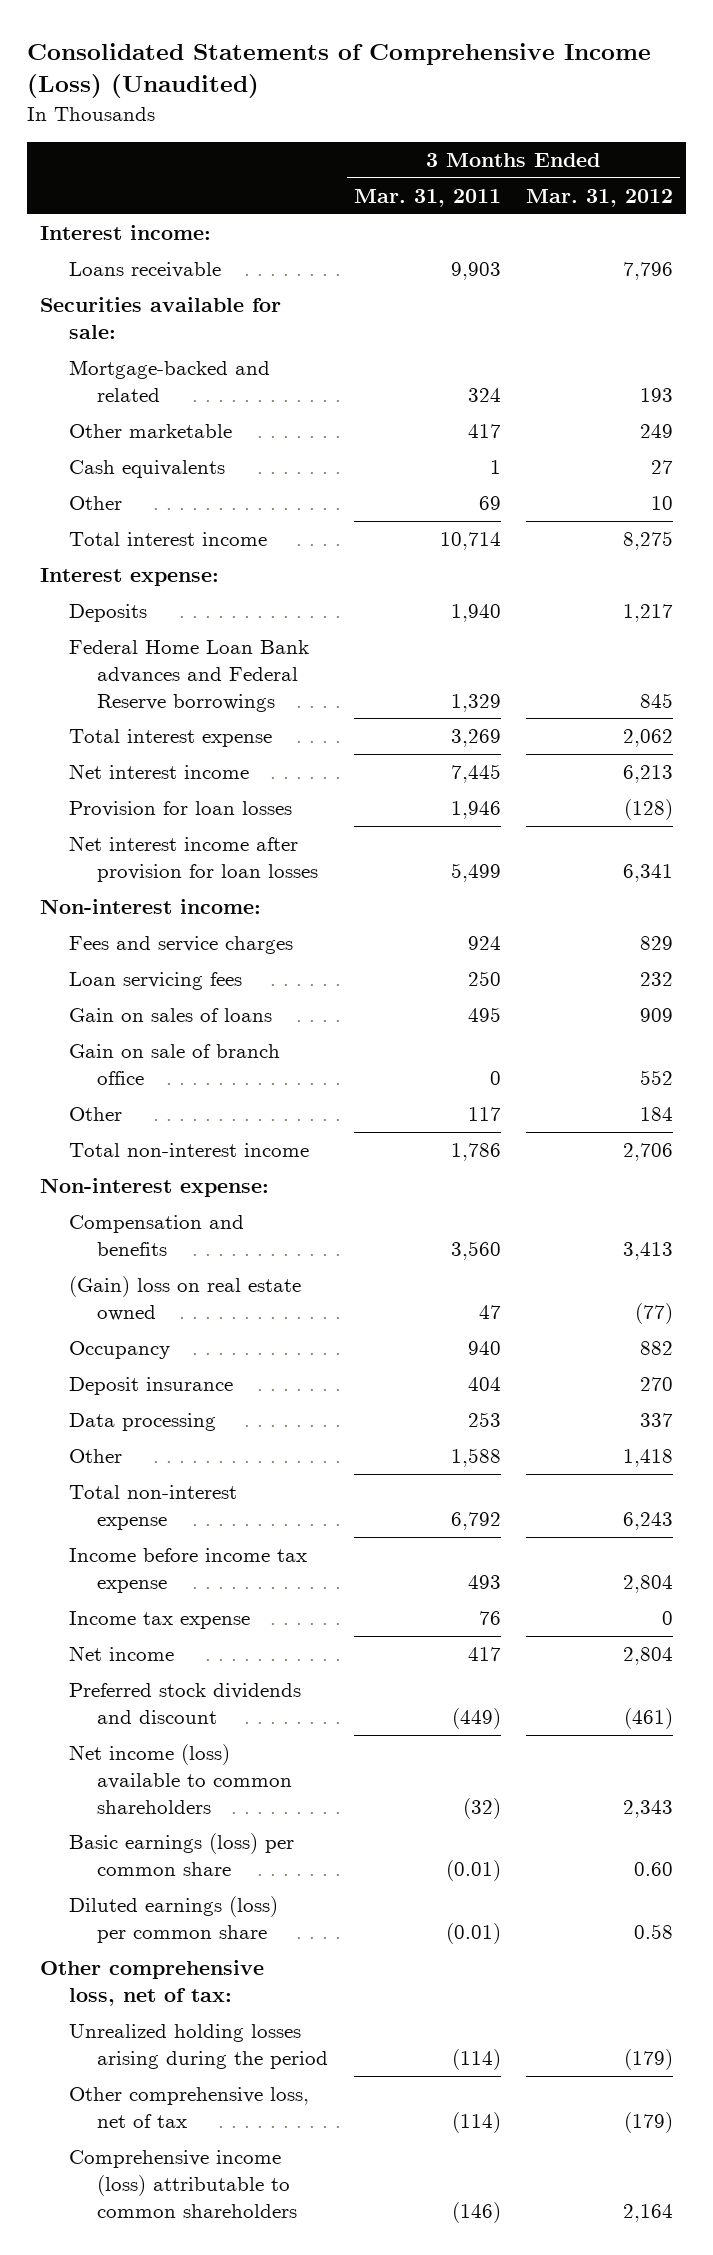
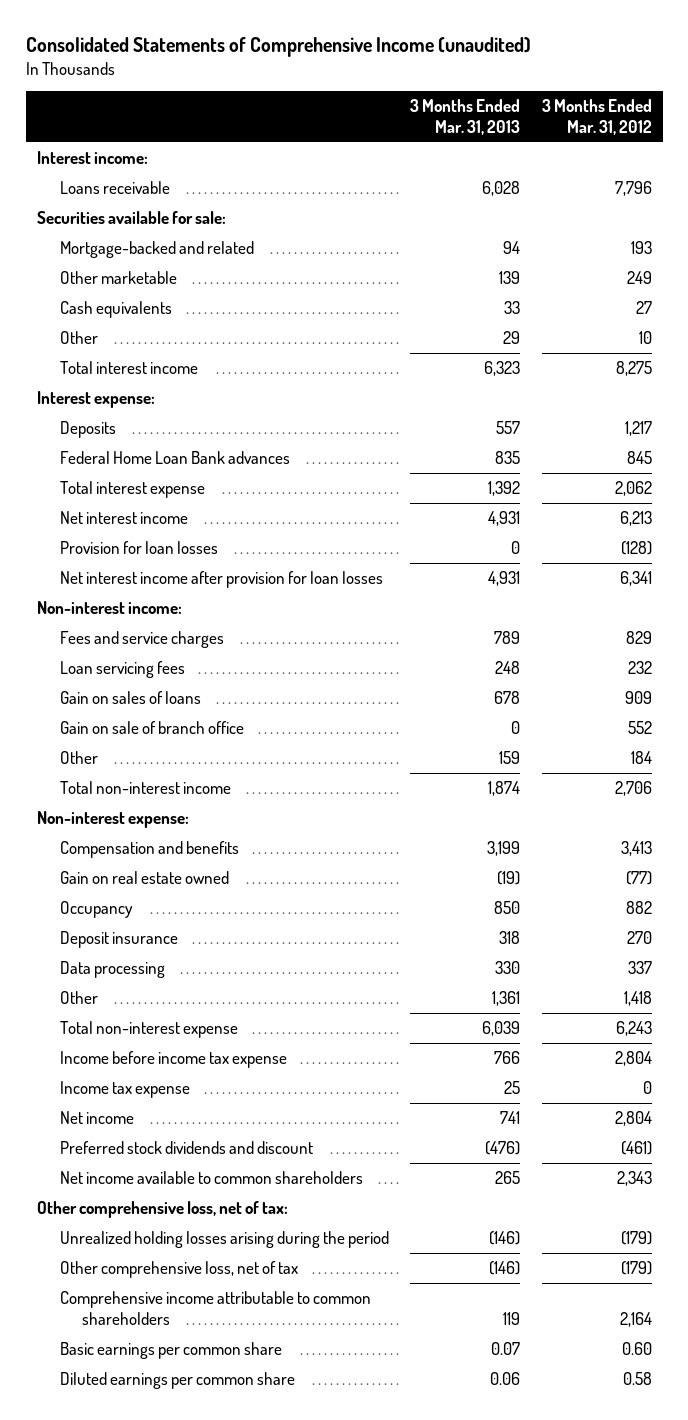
- Consolidated Statements of Comprehensive Income (Loss) (Unaudited)
+ Consolidated Statements of Comprehensive Income (unaudited)
- | 3 Months Ended Mar. 31, 2011 | 3 Months Ended Mar. 31, 2012
+ | 3 Months Ended Mar. 31, 2013 | 3 Months Ended Mar. 31, 2012
- Federal Home Loan Bank advances and Federal Reserve borrowings | 1,329 | 845
+ Federal Home Loan Bank advances | 835 | 845
- (Gain) loss on real estate owned | 47 | (77)
+ Gain on real estate owned | (19) | (77)
- Net income (loss) available to common shareholders | (32) | 2,343
- Basic earnings (loss) per common share | (0.01) | 0.60
- Diluted earnings (loss) per common share | (0.01) | 0.58
+ Net income available to common shareholders | 265 | 2,343
- Comprehensive income (loss) attributable to common shareholders | (146) | 2,164
+ Comprehensive income attributable to common shareholders | 119 | 2,164
+ Basic earnings per common share | 0.07 | 0.60
+ Diluted earnings per common share | 0.06 | 0.58

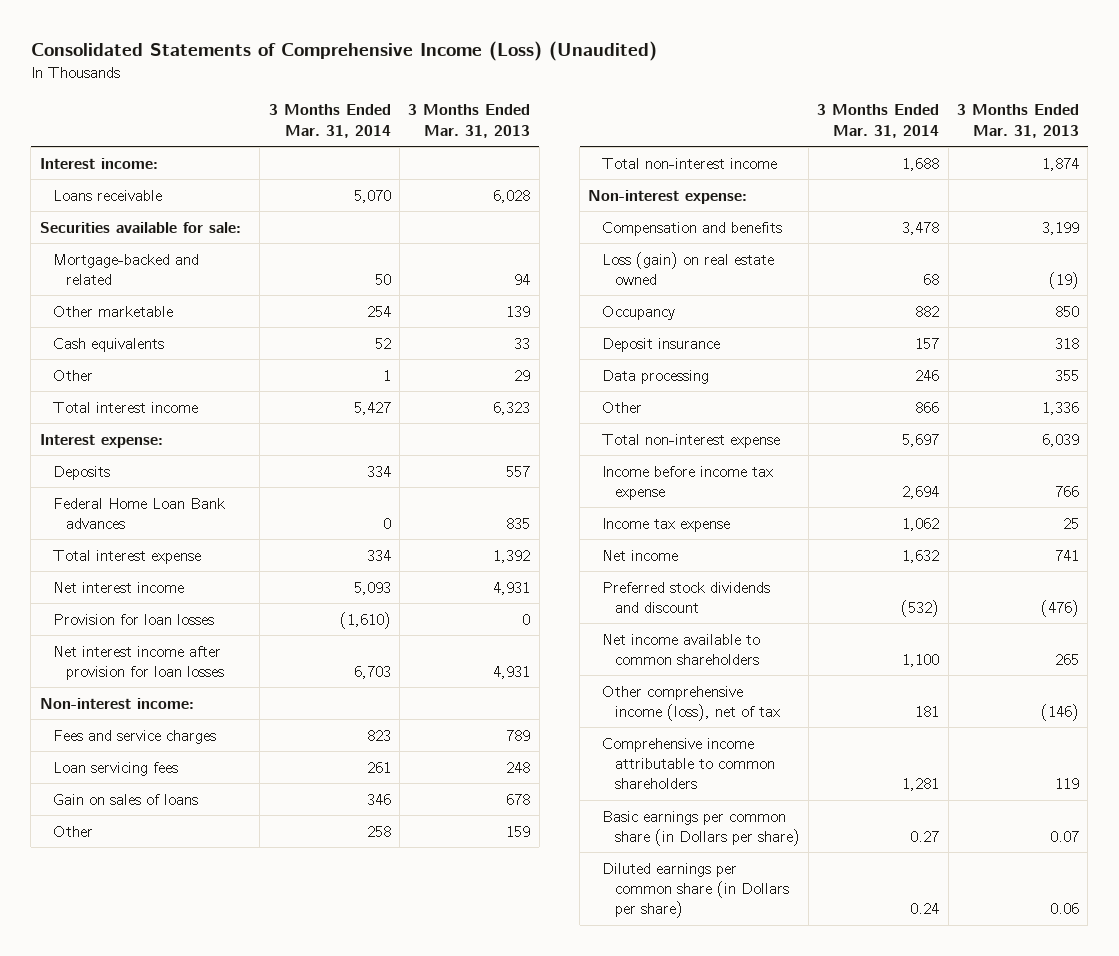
- Consolidated Statements of Comprehensive Income (unaudited)
+ Consolidated Statements of Comprehensive Income (Loss) (Unaudited)
- | 3 Months Ended Mar. 31, 2013 | 3 Months Ended Mar. 31, 2012
+ | 3 Months Ended Mar. 31, 2014 | 3 Months Ended Mar. 31, 2013
- Gain on sale of branch office | 0 | 552
- Gain on real estate owned | (19) | (77)
+ Loss (gain) on real estate owned | 68 | (19)
- Data processing | 330 | 337
- Other | 1,361 | 1,418
+ Data processing | 246 | 355
+ Other | 866 | 1,336
- Other comprehensive loss, net of tax:
- Unrealized holding losses arising during the period | (146) | (179)
- Other comprehensive loss, net of tax | (146) | (179)
+ Other comprehensive income (loss), net of tax | 181 | (146)
- Basic earnings per common share | 0.07 | 0.60
- Diluted earnings per common share | 0.06 | 0.58
+ Basic earnings per common share (in Dollars per share) | 0.27 | 0.07
+ Diluted earnings per common share (in Dollars per share) | 0.24 | 0.06

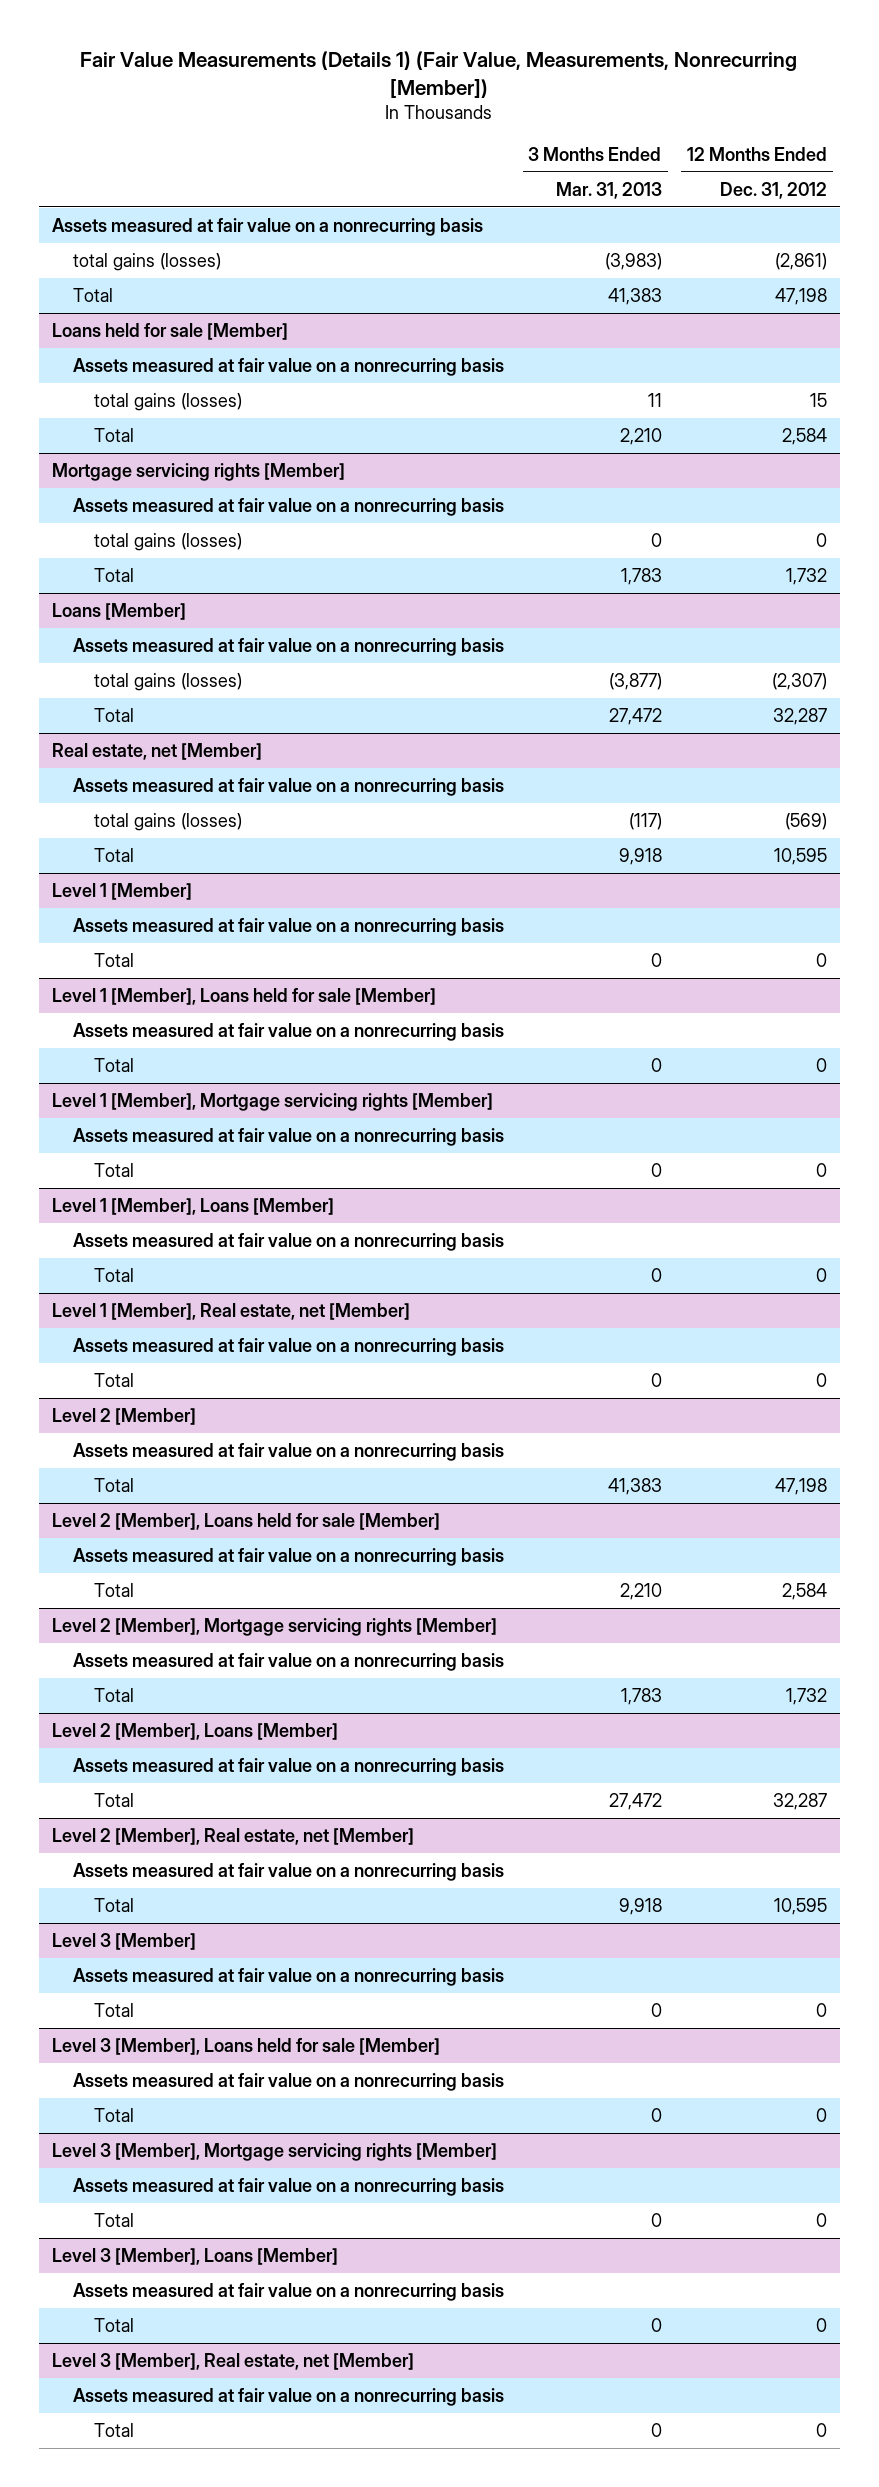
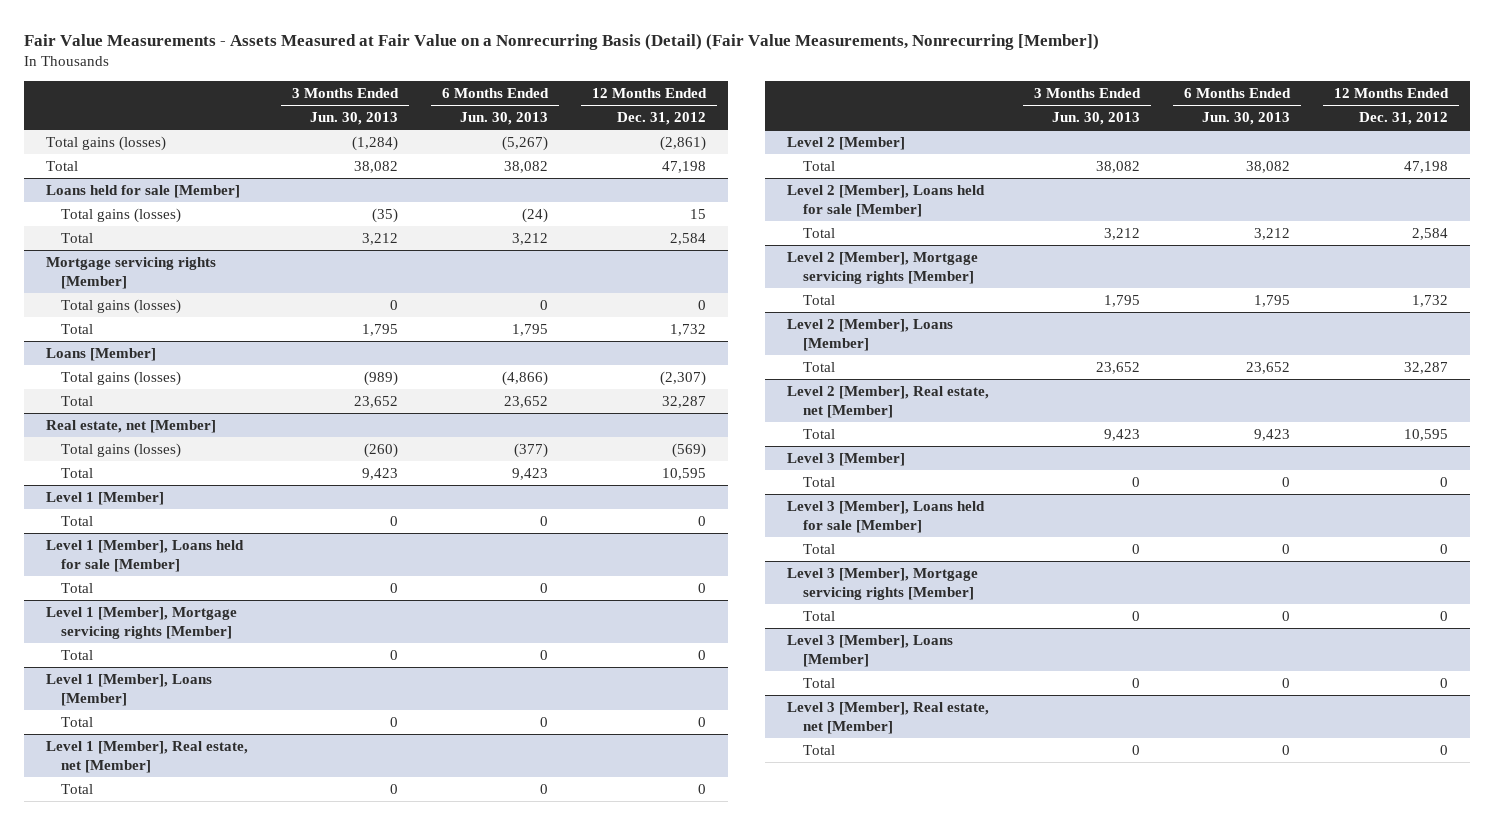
- Fair Value Measurements (Details 1) (Fair Value, Measurements, Nonrecurring [Member])
+ Fair Value Measurements - Assets Measured at Fair Value on a Nonrecurring Basis (Detail) (Fair Value Measurements, Nonrecurring [Member])
- | 3 Months Ended Mar. 31, 2013 | 12 Months Ended Dec. 31, 2012
+ | 3 Months Ended Jun. 30, 2013 | 6 Months Ended Jun. 30, 2013 | 12 Months Ended Dec. 31, 2012
- Assets measured at fair value on a nonrecurring basis
- total gains (losses) | (3,983) | (2,861)
+ Total gains (losses) | (1,284) | (5,267) | (2,861)
@ Loans held for sale [Member]
- Assets measured at fair value on a nonrecurring basis
- total gains (losses) | 11 | 15
+ Total gains (losses) | (35) | (24) | 15
@ Mortgage servicing rights [Member]
- Assets measured at fair value on a nonrecurring basis
- total gains (losses) | 0 | 0
+ Total gains (losses) | 0 | 0 | 0
@ Loans [Member]
- Assets measured at fair value on a nonrecurring basis
- total gains (losses) | (3,877) | (2,307)
+ Total gains (losses) | (989) | (4,866) | (2,307)
@ Real estate, net [Member]
- Assets measured at fair value on a nonrecurring basis
- total gains (losses) | (117) | (569)
+ Total gains (losses) | (260) | (377) | (569)
@ Level 1 [Member]
- Assets measured at fair value on a nonrecurring basis
@ Level 1 [Member], Loans held for sale [Member]
- Assets measured at fair value on a nonrecurring basis
@ Level 1 [Member], Mortgage servicing rights [Member]
- Assets measured at fair value on a nonrecurring basis
@ Level 1 [Member], Loans [Member]
- Assets measured at fair value on a nonrecurring basis
@ Level 1 [Member], Real estate, net [Member]
- Assets measured at fair value on a nonrecurring basis
@ Level 2 [Member]
- Assets measured at fair value on a nonrecurring basis
@ Level 2 [Member], Loans held for sale [Member]
- Assets measured at fair value on a nonrecurring basis
@ Level 2 [Member], Mortgage servicing rights [Member]
- Assets measured at fair value on a nonrecurring basis
@ Level 2 [Member], Loans [Member]
- Assets measured at fair value on a nonrecurring basis
@ Level 2 [Member], Real estate, net [Member]
- Assets measured at fair value on a nonrecurring basis
@ Level 3 [Member]
- Assets measured at fair value on a nonrecurring basis
@ Level 3 [Member], Loans held for sale [Member]
- Assets measured at fair value on a nonrecurring basis
@ Level 3 [Member], Mortgage servicing rights [Member]
- Assets measured at fair value on a nonrecurring basis
@ Level 3 [Member], Loans [Member]
- Assets measured at fair value on a nonrecurring basis
@ Level 3 [Member], Real estate, net [Member]
- Assets measured at fair value on a nonrecurring basis

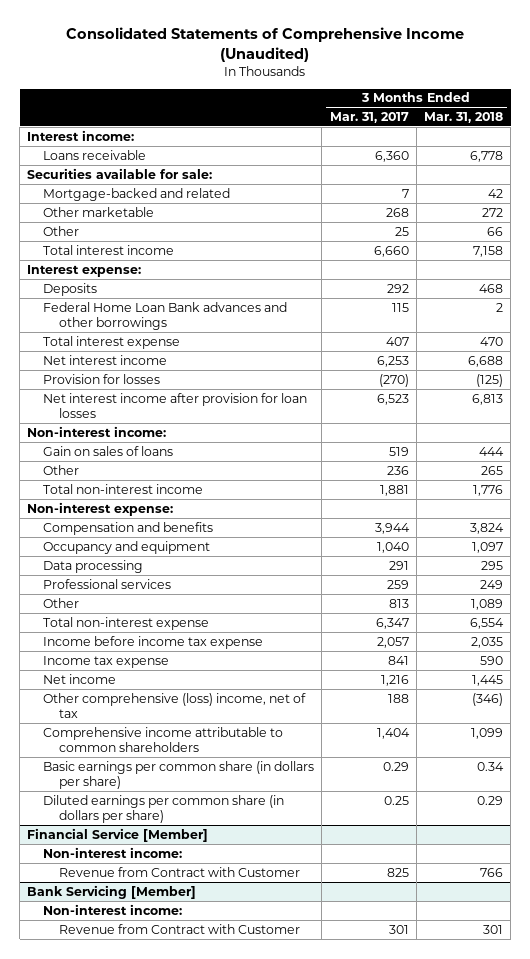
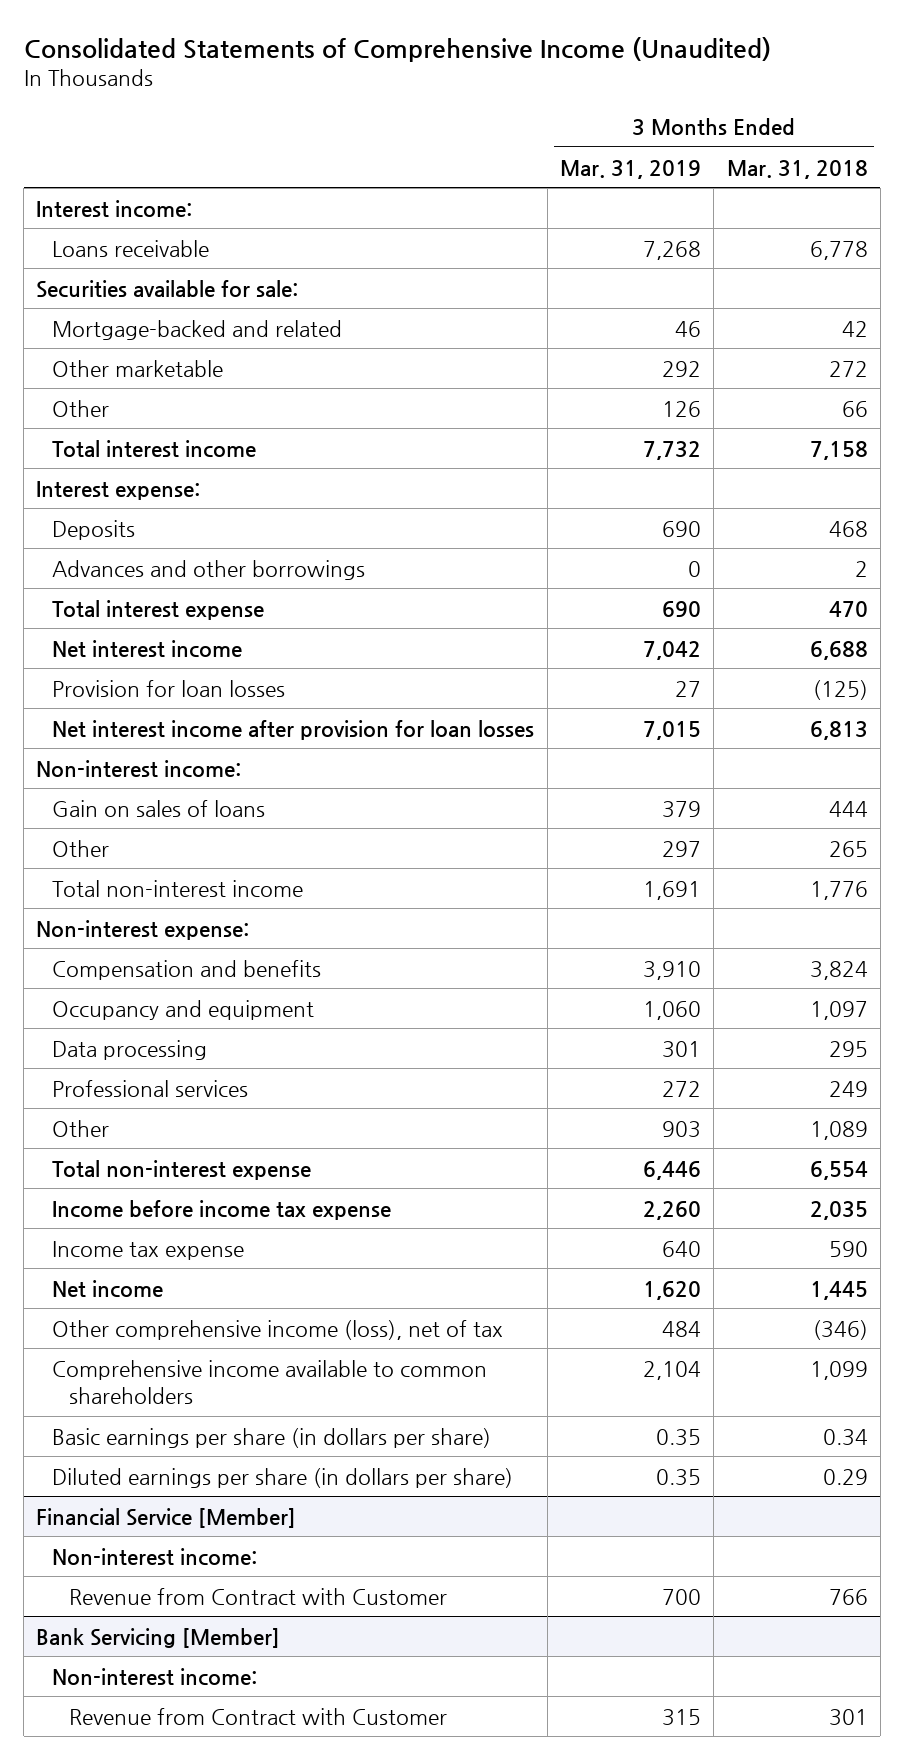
- | 3 Months Ended Mar. 31, 2017 | 3 Months Ended Mar. 31, 2018
+ | 3 Months Ended Mar. 31, 2019 | 3 Months Ended Mar. 31, 2018
- Federal Home Loan Bank advances and other borrowings | 115 | 2
+ Advances and other borrowings | 0 | 2
- Provision for losses | (270) | (125)
+ Provision for loan losses | 27 | (125)
- Other comprehensive (loss) income, net of tax | 188 | (346)
- Comprehensive income attributable to common shareholders | 1,404 | 1,099
- Basic earnings per common share (in dollars per share) | 0.29 | 0.34
- Diluted earnings per common share (in dollars per share) | 0.25 | 0.29
+ Other comprehensive income (loss), net of tax | 484 | (346)
+ Comprehensive income available to common shareholders | 2,104 | 1,099
+ Basic earnings per share (in dollars per share) | 0.35 | 0.34
+ Diluted earnings per share (in dollars per share) | 0.35 | 0.29

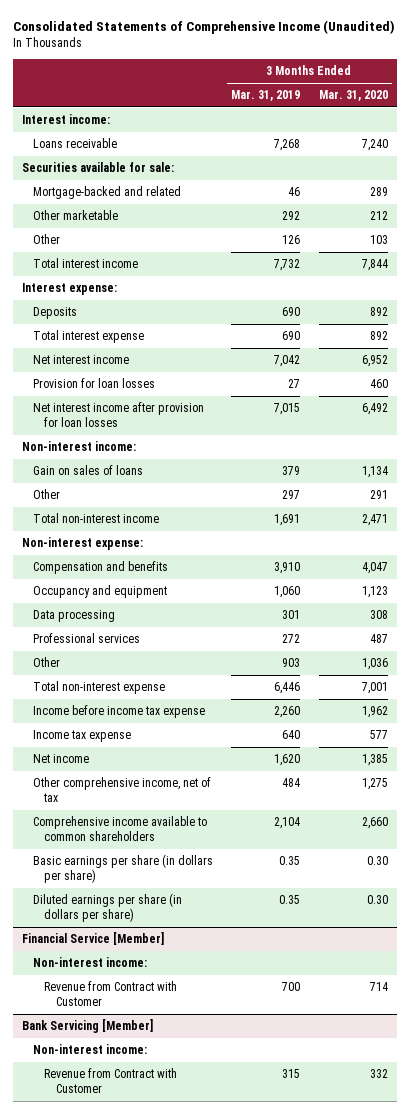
- | 3 Months Ended Mar. 31, 2019 | 3 Months Ended Mar. 31, 2018
+ | 3 Months Ended Mar. 31, 2019 | 3 Months Ended Mar. 31, 2020
- Advances and other borrowings | 0 | 2
- Other comprehensive income (loss), net of tax | 484 | (346)
+ Other comprehensive income, net of tax | 484 | 1,275

